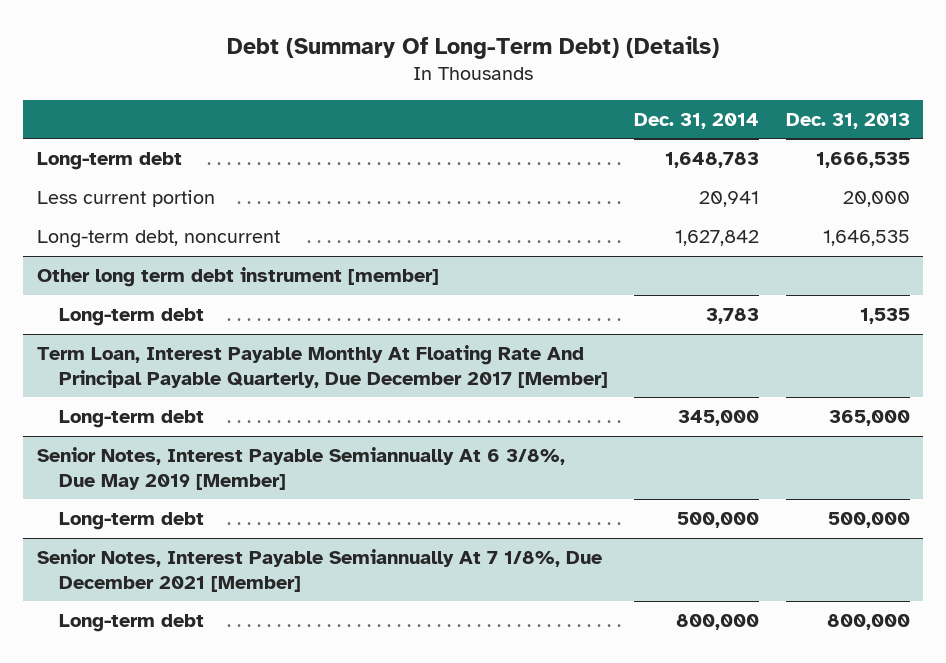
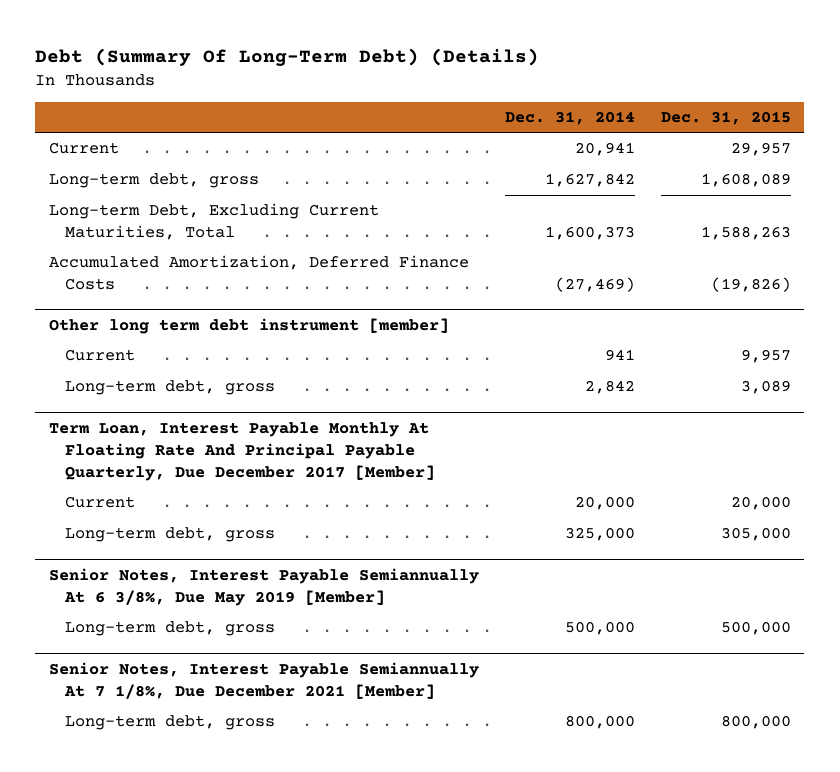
- | Dec. 31, 2014 | Dec. 31, 2013
+ | Dec. 31, 2014 | Dec. 31, 2015
- Long-term debt | 1,648,783 | 1,666,535
- Less current portion | 20,941 | 20,000
- Long-term debt, noncurrent | 1,627,842 | 1,646,535
+ Current | 20,941 | 29,957
+ Long-term debt, gross | 1,627,842 | 1,608,089
+ Long-term Debt, Excluding Current Maturities, Total | 1,600,373 | 1,588,263
+ Accumulated Amortization, Deferred Finance Costs | (27,469) | (19,826)
@ Other long term debt instrument [member]
- Long-term debt | 3,783 | 1,535
+ Current | 941 | 9,957
+ Long-term debt, gross | 2,842 | 3,089
@ Term Loan, Interest Payable Monthly At Floating Rate And Principal Payable Quarterly, Due December 2017 [Member]
- Long-term debt | 345,000 | 365,000
+ Current | 20,000 | 20,000
+ Long-term debt, gross | 325,000 | 305,000
@ Senior Notes, Interest Payable Semiannually At 6 3/8%, Due May 2019 [Member]
- Long-term debt | 500,000 | 500,000
+ Long-term debt, gross | 500,000 | 500,000
@ Senior Notes, Interest Payable Semiannually At 7 1/8%, Due December 2021 [Member]
- Long-term debt | 800,000 | 800,000
+ Long-term debt, gross | 800,000 | 800,000

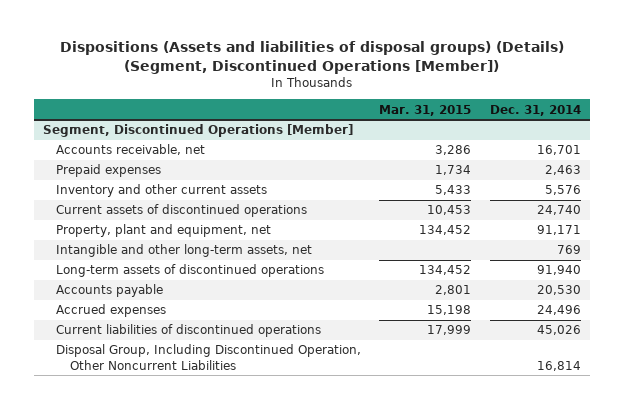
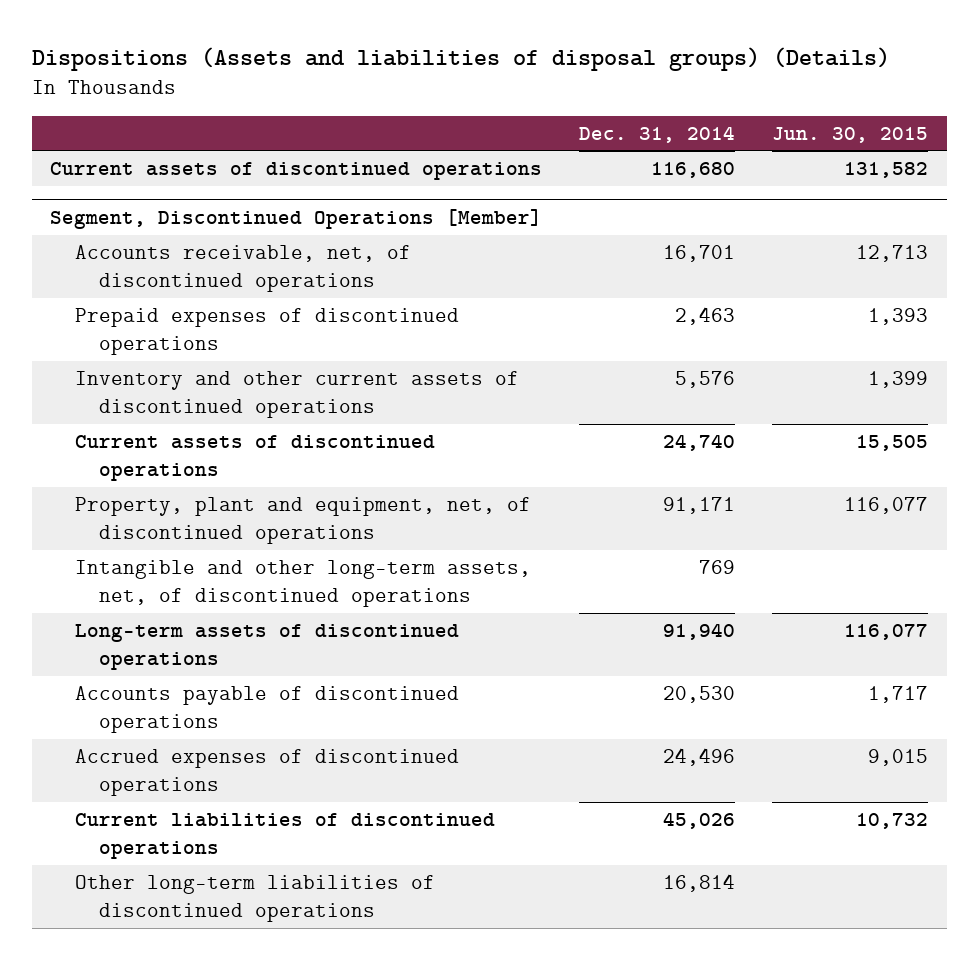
- Dispositions (Assets and liabilities of disposal groups) (Details) (Segment, Discontinued Operations [Member])
+ Dispositions (Assets and liabilities of disposal groups) (Details)
- | Mar. 31, 2015 | Dec. 31, 2014
+ | Dec. 31, 2014 | Jun. 30, 2015
+ Current assets of discontinued operations | 116,680 | 131,582
@ Segment, Discontinued Operations [Member]
- Accounts receivable, net | 3,286 | 16,701
- Prepaid expenses | 1,734 | 2,463
- Inventory and other current assets | 5,433 | 5,576
+ Accounts receivable, net, of discontinued operations | 16,701 | 12,713
+ Prepaid expenses of discontinued operations | 2,463 | 1,393
+ Inventory and other current assets of discontinued operations | 5,576 | 1,399
- Property, plant and equipment, net | 134,452 | 91,171
- Intangible and other long-term assets, net | | 769
+ Property, plant and equipment, net, of discontinued operations | 91,171 | 116,077
+ Intangible and other long-term assets, net, of discontinued operations | 769 |
- Accounts payable | 2,801 | 20,530
- Accrued expenses | 15,198 | 24,496
+ Accounts payable of discontinued operations | 20,530 | 1,717
+ Accrued expenses of discontinued operations | 24,496 | 9,015
- Disposal Group, Including Discontinued Operation, Other Noncurrent Liabilities | | 16,814
+ Other long-term liabilities of discontinued operations | 16,814 |

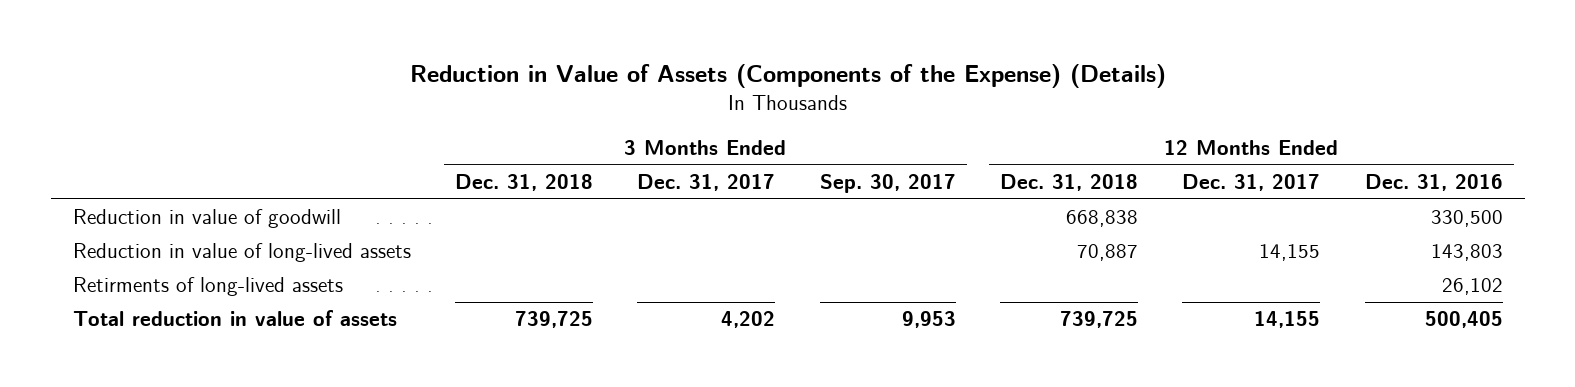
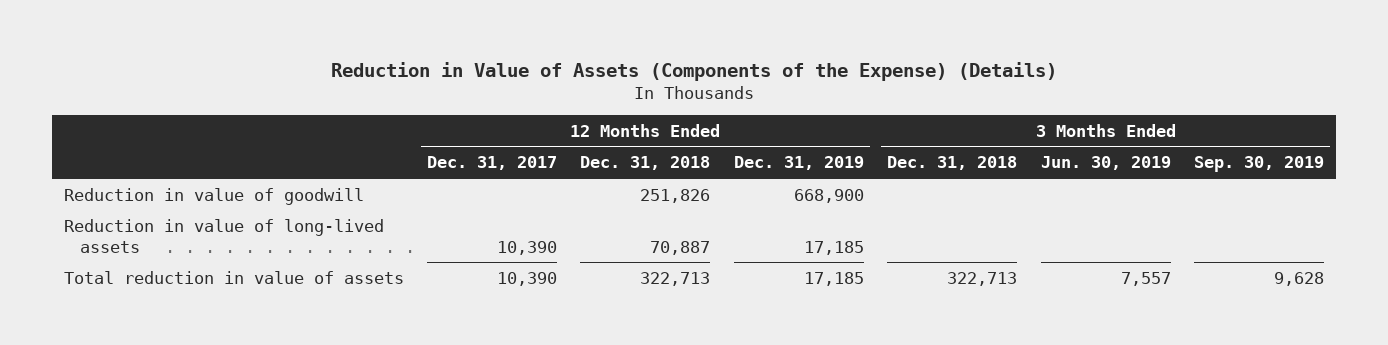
- | 3 Months Ended Dec. 31, 2018 | 3 Months Ended Dec. 31, 2017 | 3 Months Ended Sep. 30, 2017 | 12 Months Ended Dec. 31, 2018 | 12 Months Ended Dec. 31, 2017 | 12 Months Ended Dec. 31, 2016
+ | 12 Months Ended Dec. 31, 2017 | 12 Months Ended Dec. 31, 2018 | 12 Months Ended Dec. 31, 2019 | 3 Months Ended Dec. 31, 2018 | 3 Months Ended Jun. 30, 2019 | 3 Months Ended Sep. 30, 2019
- Reduction in value of goodwill | | | | 668,838 | | 330,500
- Reduction in value of long-lived assets | | | | 70,887 | 14,155 | 143,803
- Retirments of long-lived assets | | | | | | 26,102
- Total reduction in value of assets | 739,725 | 4,202 | 9,953 | 739,725 | 14,155 | 500,405
+ Reduction in value of goodwill | | 251,826 | 668,900 | | |
+ Reduction in value of long-lived assets | 10,390 | 70,887 | 17,185 | | |
+ Total reduction in value of assets | 10,390 | 322,713 | 17,185 | 322,713 | 7,557 | 9,628

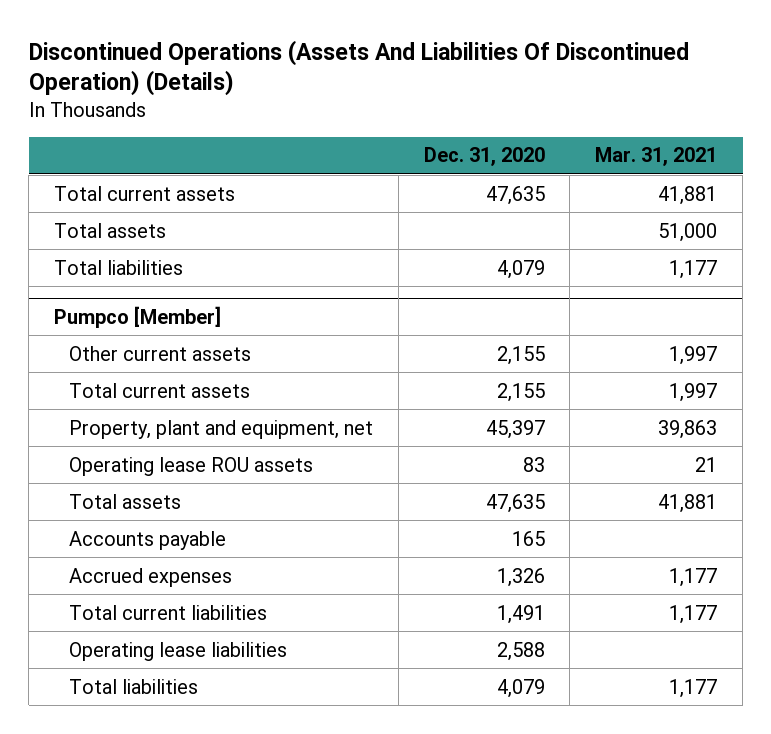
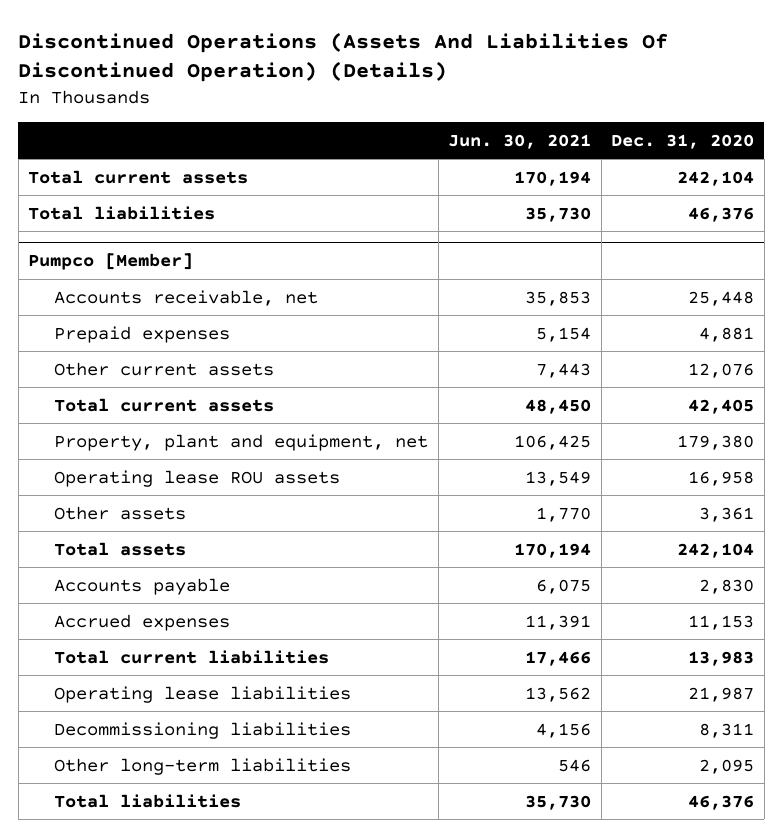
- | Dec. 31, 2020 | Mar. 31, 2021
+ | Jun. 30, 2021 | Dec. 31, 2020
- Total current assets | 47,635 | 41,881
- Total assets | | 51,000
- Total liabilities | 4,079 | 1,177
+ Total current assets | 170,194 | 242,104
+ Total liabilities | 35,730 | 46,376
@ Pumpco [Member]
- Other current assets | 2,155 | 1,997
- Total current assets | 2,155 | 1,997
- Property, plant and equipment, net | 45,397 | 39,863
- Operating lease ROU assets | 83 | 21
- Total assets | 47,635 | 41,881
- Accounts payable | 165 |
- Accrued expenses | 1,326 | 1,177
- Total current liabilities | 1,491 | 1,177
- Operating lease liabilities | 2,588 |
- Total liabilities | 4,079 | 1,177
+ Accounts receivable, net | 35,853 | 25,448
+ Prepaid expenses | 5,154 | 4,881
+ Other current assets | 7,443 | 12,076
+ Total current assets | 48,450 | 42,405
+ Property, plant and equipment, net | 106,425 | 179,380
+ Operating lease ROU assets | 13,549 | 16,958
+ Other assets | 1,770 | 3,361
+ Total assets | 170,194 | 242,104
+ Accounts payable | 6,075 | 2,830
+ Accrued expenses | 11,391 | 11,153
+ Total current liabilities | 17,466 | 13,983
+ Operating lease liabilities | 13,562 | 21,987
+ Decommissioning liabilities | 4,156 | 8,311
+ Other long-term liabilities | 546 | 2,095
+ Total liabilities | 35,730 | 46,376

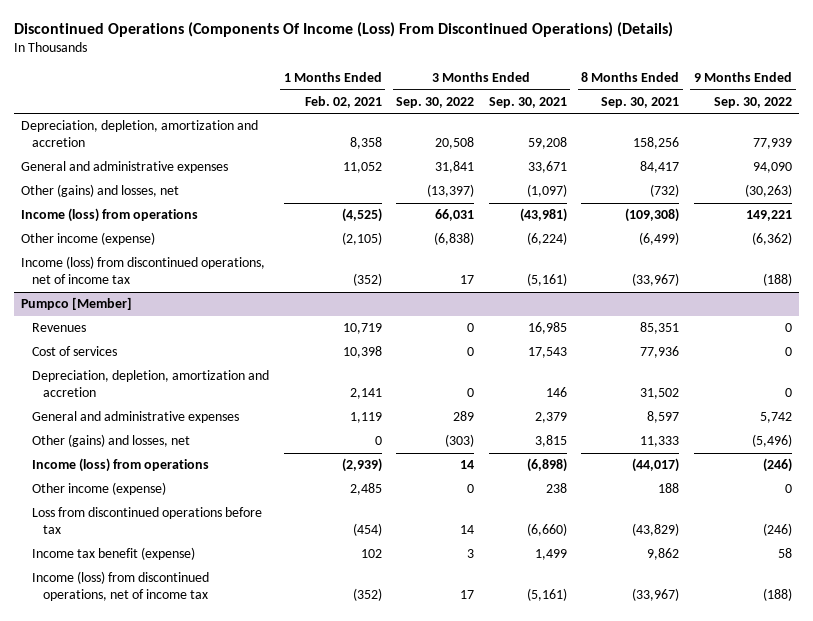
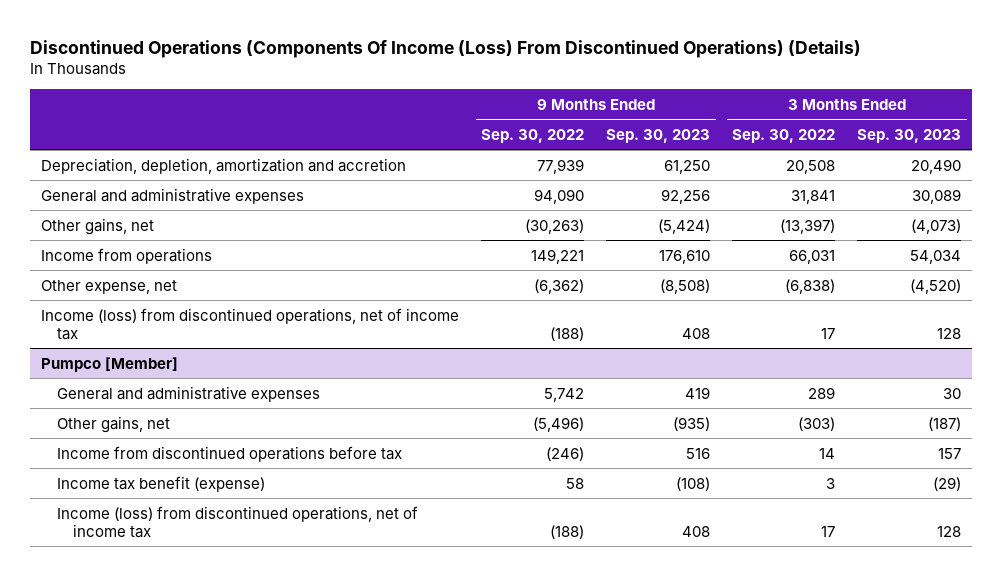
- | 1 Months Ended Feb. 02, 2021 | 3 Months Ended Sep. 30, 2022 | 3 Months Ended Sep. 30, 2021 | 8 Months Ended Sep. 30, 2021 | 9 Months Ended Sep. 30, 2022
+ | 9 Months Ended Sep. 30, 2022 | 9 Months Ended Sep. 30, 2023 | 3 Months Ended Sep. 30, 2022 | 3 Months Ended Sep. 30, 2023
- Other (gains) and losses, net | | (13,397) | (1,097) | (732) | (30,263)
- Income (loss) from operations | (4,525) | 66,031 | (43,981) | (109,308) | 149,221
- Other income (expense) | (2,105) | (6,838) | (6,224) | (6,499) | (6,362)
+ Other gains, net | (30,263) | (5,424) | (13,397) | (4,073)
+ Income from operations | 149,221 | 176,610 | 66,031 | 54,034
+ Other expense, net | (6,362) | (8,508) | (6,838) | (4,520)
@ Pumpco [Member]
- Revenues | 10,719 | 0 | 16,985 | 85,351 | 0
- Cost of services | 10,398 | 0 | 17,543 | 77,936 | 0
- Depreciation, depletion, amortization and accretion | 2,141 | 0 | 146 | 31,502 | 0
- Other (gains) and losses, net | 0 | (303) | 3,815 | 11,333 | (5,496)
- Income (loss) from operations | (2,939) | 14 | (6,898) | (44,017) | (246)
- Other income (expense) | 2,485 | 0 | 238 | 188 | 0
- Loss from discontinued operations before tax | (454) | 14 | (6,660) | (43,829) | (246)
+ Other gains, net | (5,496) | (935) | (303) | (187)
+ Income from discontinued operations before tax | (246) | 516 | 14 | 157

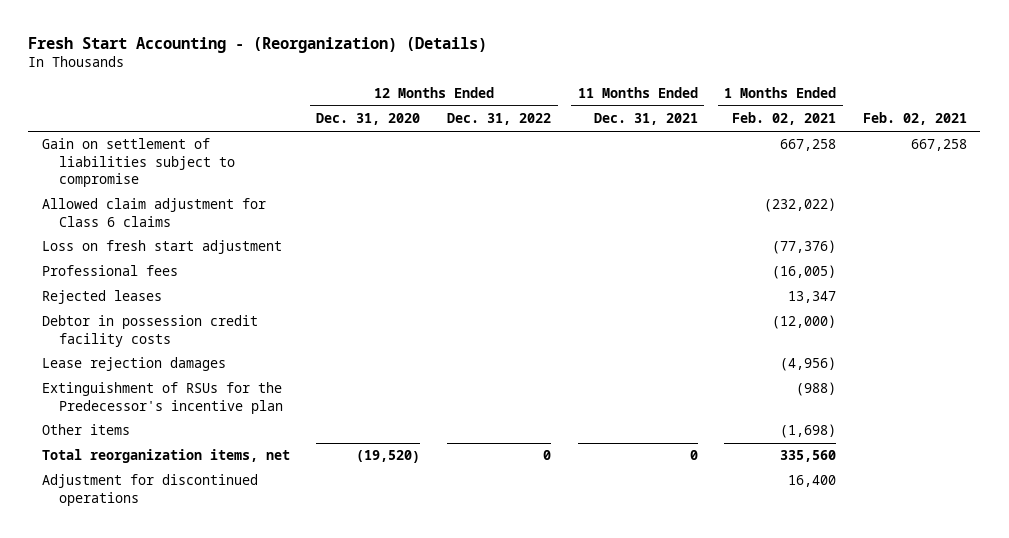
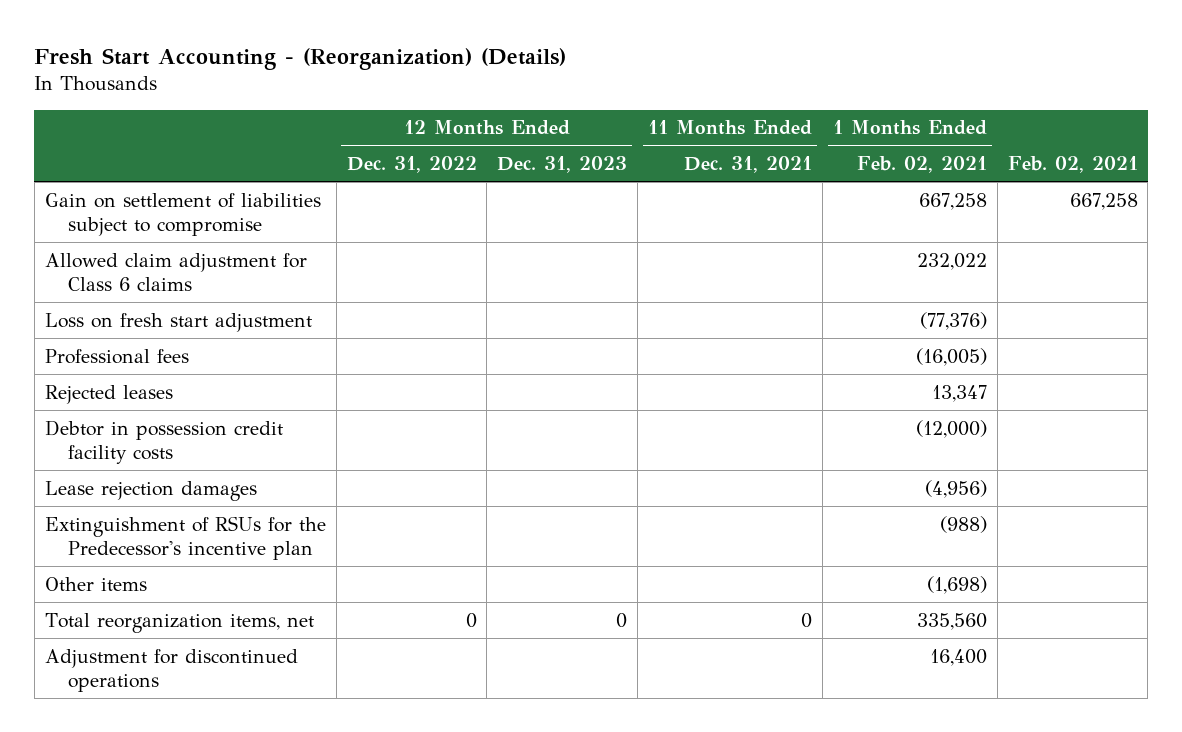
- | 12 Months Ended Dec. 31, 2020 | 12 Months Ended Dec. 31, 2022 | 11 Months Ended Dec. 31, 2021 | 1 Months Ended Feb. 02, 2021 | Feb. 02, 2021
+ | 12 Months Ended Dec. 31, 2022 | 12 Months Ended Dec. 31, 2023 | 11 Months Ended Dec. 31, 2021 | 1 Months Ended Feb. 02, 2021 | Feb. 02, 2021
- Allowed claim adjustment for Class 6 claims | | | | (232,022) |
+ Allowed claim adjustment for Class 6 claims | | | | 232,022 |

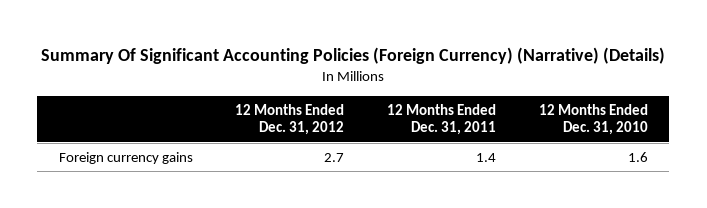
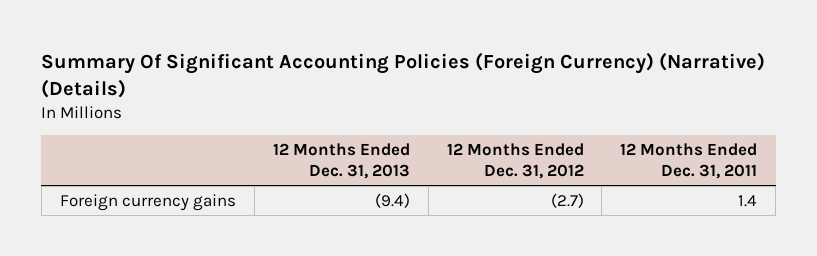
- | 12 Months Ended Dec. 31, 2012 | 12 Months Ended Dec. 31, 2011 | 12 Months Ended Dec. 31, 2010
+ | 12 Months Ended Dec. 31, 2013 | 12 Months Ended Dec. 31, 2012 | 12 Months Ended Dec. 31, 2011
- Foreign currency gains | 2.7 | 1.4 | 1.6
+ Foreign currency gains | (9.4) | (2.7) | 1.4

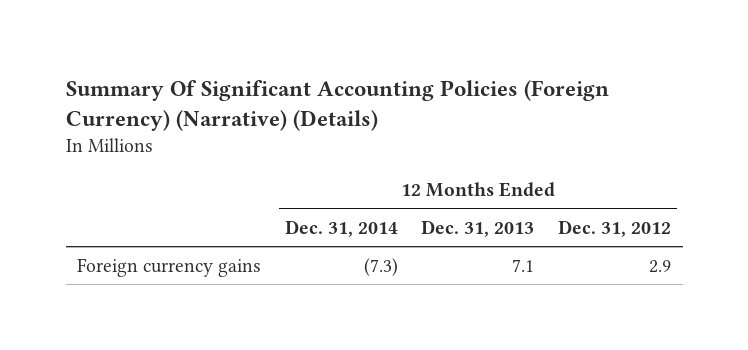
- | 12 Months Ended Dec. 31, 2013 | 12 Months Ended Dec. 31, 2012 | 12 Months Ended Dec. 31, 2011
+ | 12 Months Ended Dec. 31, 2014 | 12 Months Ended Dec. 31, 2013 | 12 Months Ended Dec. 31, 2012
- Foreign currency gains | (9.4) | (2.7) | 1.4
+ Foreign currency gains | (7.3) | 7.1 | 2.9

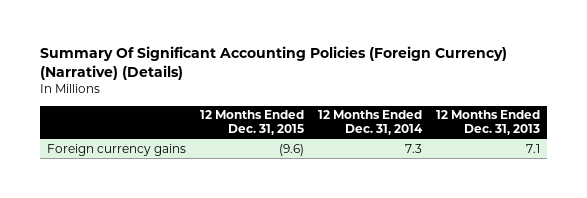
- | 12 Months Ended Dec. 31, 2014 | 12 Months Ended Dec. 31, 2013 | 12 Months Ended Dec. 31, 2012
+ | 12 Months Ended Dec. 31, 2015 | 12 Months Ended Dec. 31, 2014 | 12 Months Ended Dec. 31, 2013
- Foreign currency gains | (7.3) | 7.1 | 2.9
+ Foreign currency gains | (9.6) | 7.3 | 7.1

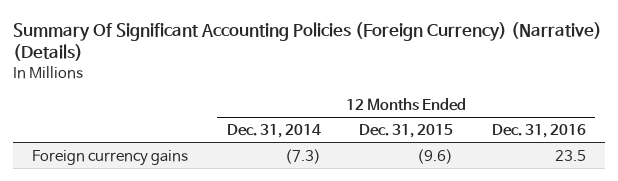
- | 12 Months Ended Dec. 31, 2015 | 12 Months Ended Dec. 31, 2014 | 12 Months Ended Dec. 31, 2013
+ | 12 Months Ended Dec. 31, 2014 | 12 Months Ended Dec. 31, 2015 | 12 Months Ended Dec. 31, 2016
- Foreign currency gains | (9.6) | 7.3 | 7.1
+ Foreign currency gains | (7.3) | (9.6) | 23.5

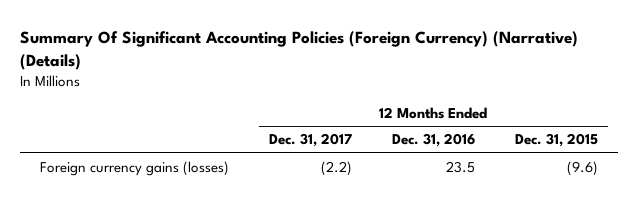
- | 12 Months Ended Dec. 31, 2014 | 12 Months Ended Dec. 31, 2015 | 12 Months Ended Dec. 31, 2016
+ | 12 Months Ended Dec. 31, 2017 | 12 Months Ended Dec. 31, 2016 | 12 Months Ended Dec. 31, 2015
- Foreign currency gains | (7.3) | (9.6) | 23.5
+ Foreign currency gains (losses) | (2.2) | 23.5 | (9.6)

